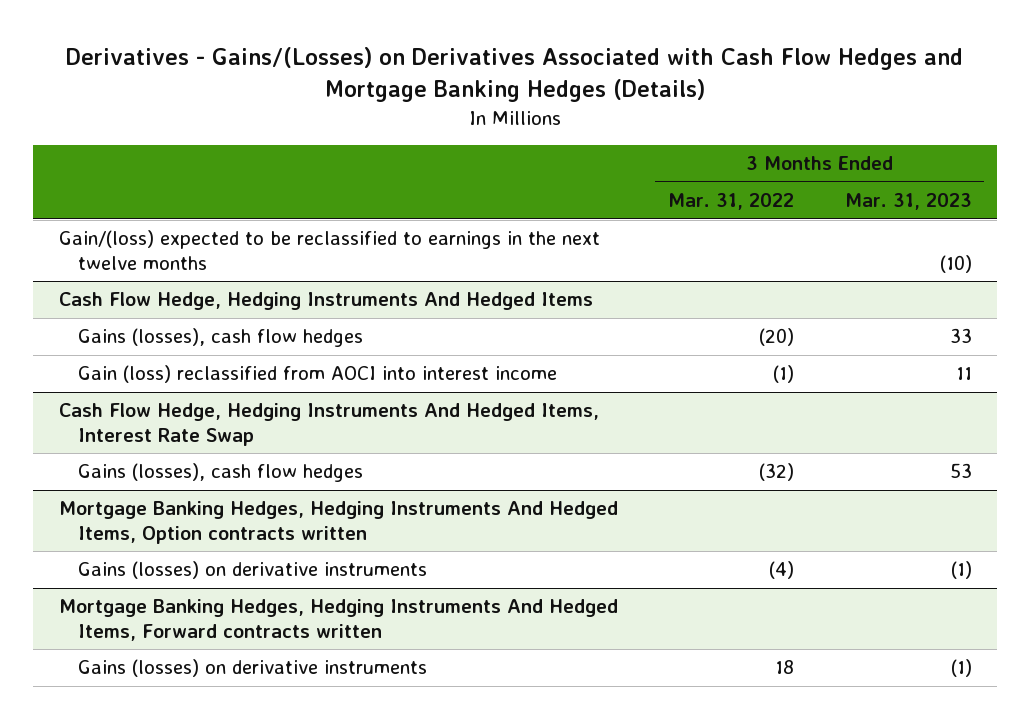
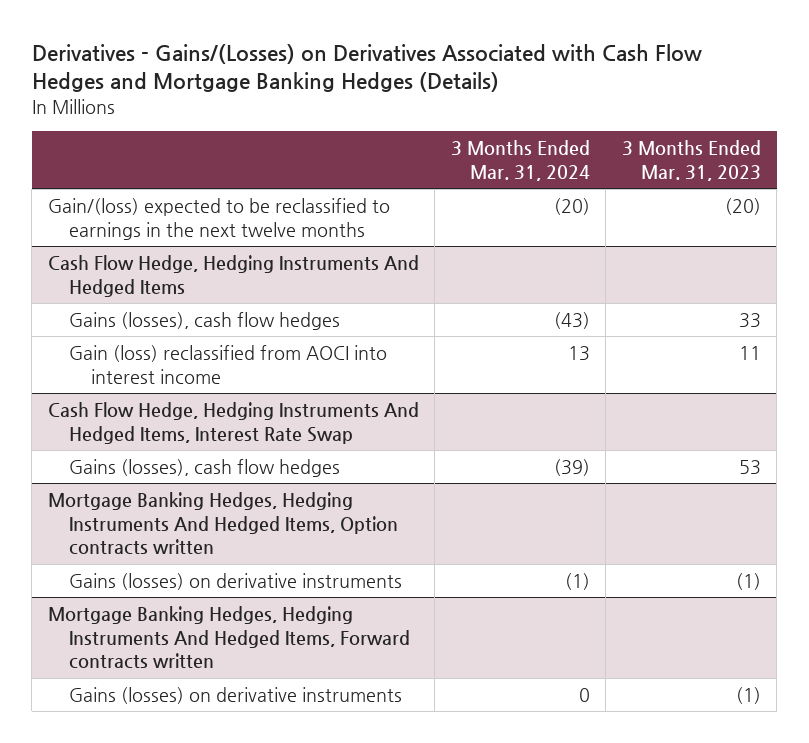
- | 3 Months Ended Mar. 31, 2022 | 3 Months Ended Mar. 31, 2023
+ | 3 Months Ended Mar. 31, 2024 | 3 Months Ended Mar. 31, 2023
- Gain/(loss) expected to be reclassified to earnings in the next twelve months | | (10)
+ Gain/(loss) expected to be reclassified to earnings in the next twelve months | (20) | (20)

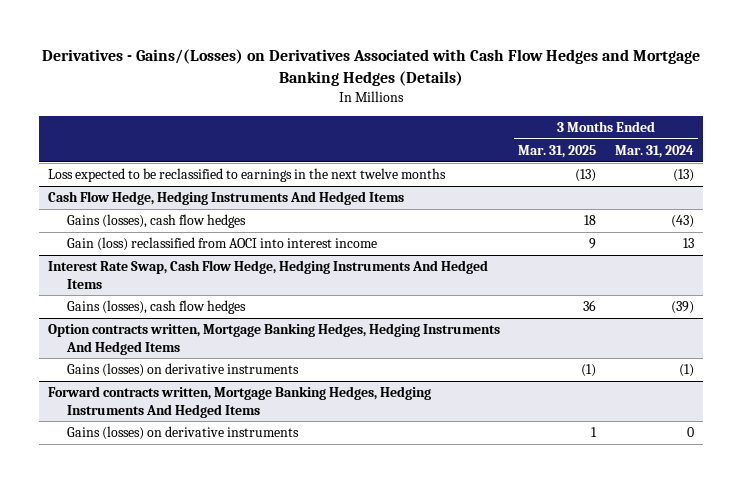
- | 3 Months Ended Mar. 31, 2024 | 3 Months Ended Mar. 31, 2023
+ | 3 Months Ended Mar. 31, 2025 | 3 Months Ended Mar. 31, 2024
- Gain/(loss) expected to be reclassified to earnings in the next twelve months | (20) | (20)
+ Loss expected to be reclassified to earnings in the next twelve months | (13) | (13)
- Cash Flow Hedge, Hedging Instruments And Hedged Items, Interest Rate Swap
+ Interest Rate Swap, Cash Flow Hedge, Hedging Instruments And Hedged Items
- Mortgage Banking Hedges, Hedging Instruments And Hedged Items, Option contracts written
+ Option contracts written, Mortgage Banking Hedges, Hedging Instruments And Hedged Items
- Mortgage Banking Hedges, Hedging Instruments And Hedged Items, Forward contracts written
+ Forward contracts written, Mortgage Banking Hedges, Hedging Instruments And Hedged Items

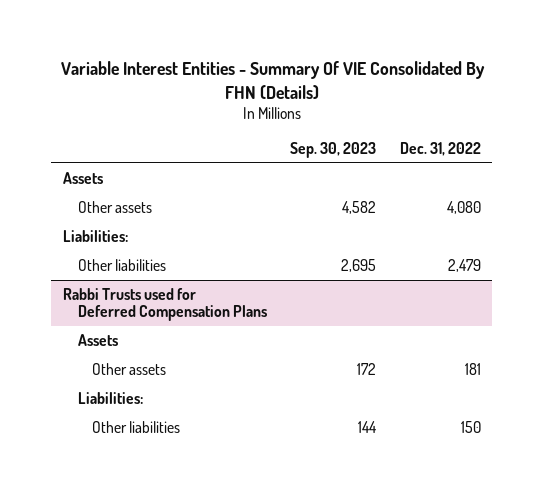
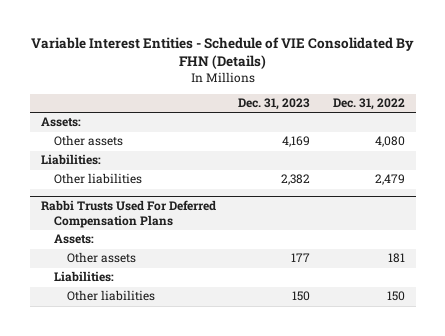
- Variable Interest Entities - Summary Of VIE Consolidated By FHN (Details)
+ Variable Interest Entities - Schedule of VIE Consolidated By FHN (Details)
- | Sep. 30, 2023 | Dec. 31, 2022
+ | Dec. 31, 2023 | Dec. 31, 2022
- Assets
+ Assets:
- Rabbi Trusts used for Deferred Compensation Plans
- Assets
+ Rabbi Trusts Used For Deferred Compensation Plans
+ Assets:

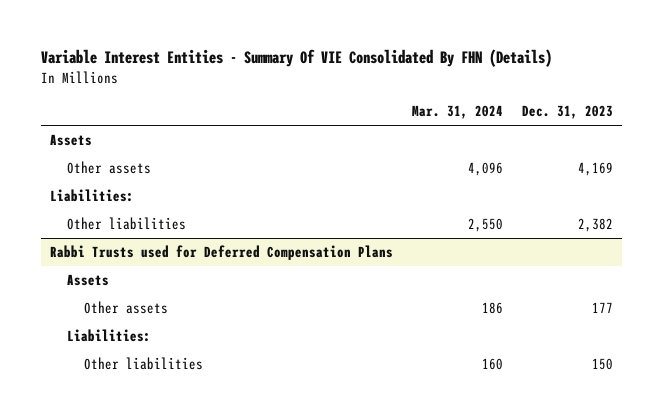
- Variable Interest Entities - Schedule of VIE Consolidated By FHN (Details)
+ Variable Interest Entities - Summary Of VIE Consolidated By FHN (Details)
- | Dec. 31, 2023 | Dec. 31, 2022
+ | Mar. 31, 2024 | Dec. 31, 2023
- Assets:
+ Assets
- Rabbi Trusts Used For Deferred Compensation Plans
- Assets:
+ Rabbi Trusts used for Deferred Compensation Plans
+ Assets

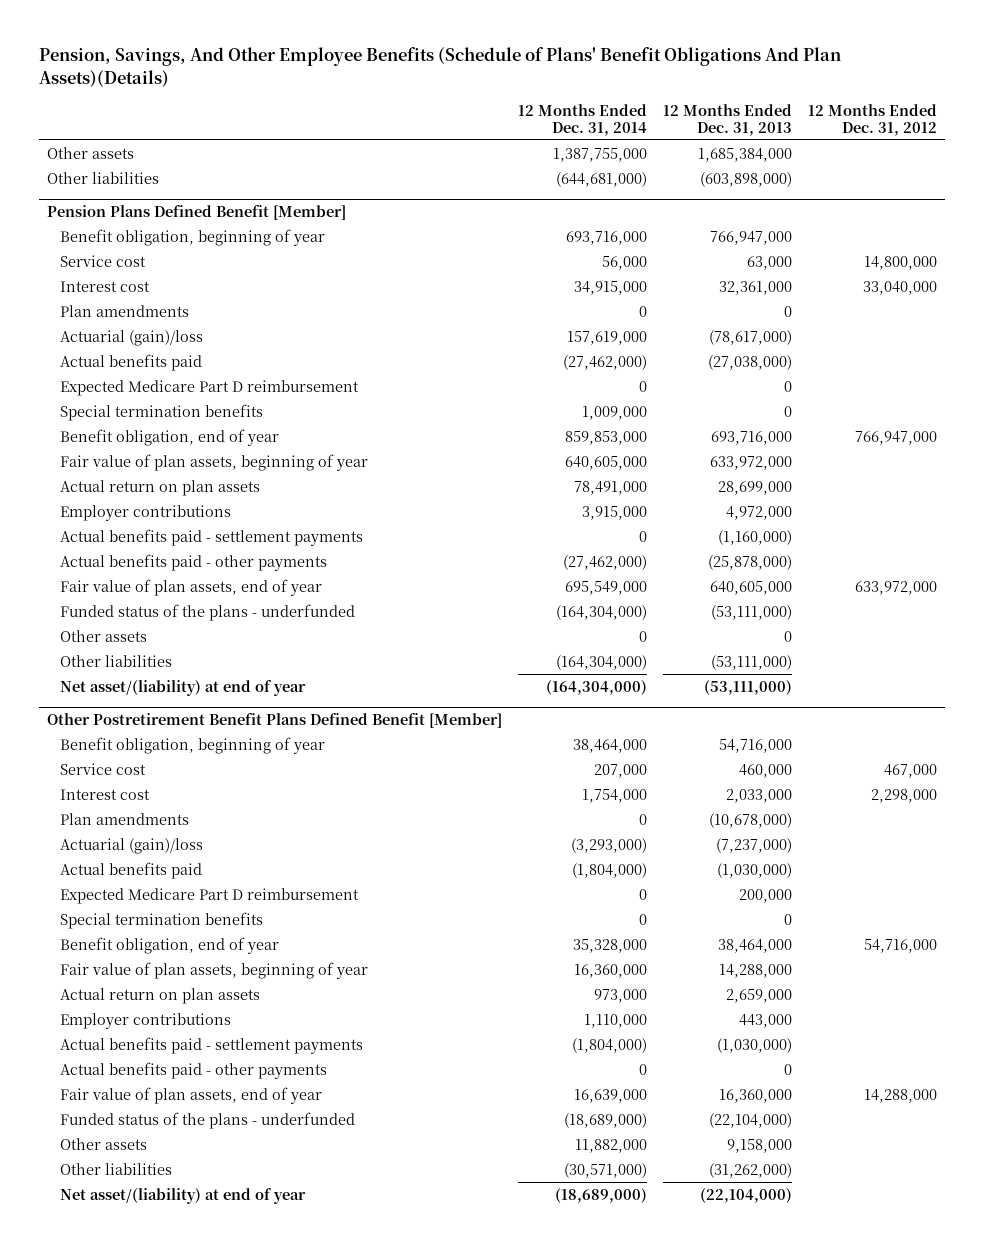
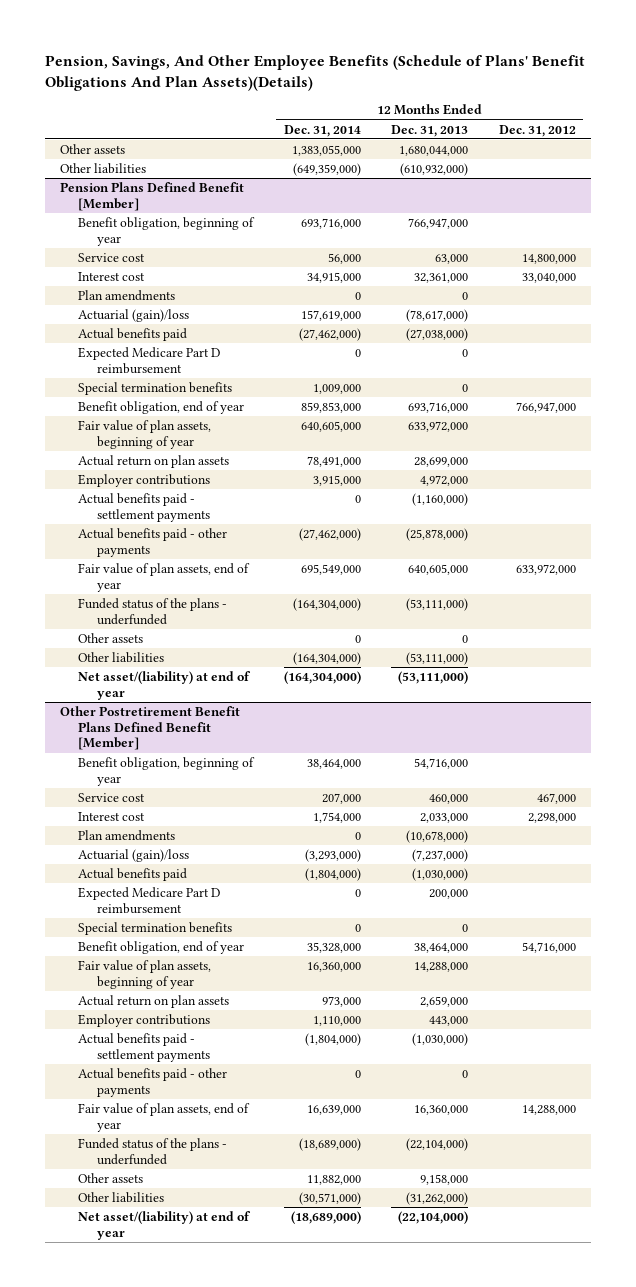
- Other assets | 1,387,755,000 | 1,685,384,000 |
- Other liabilities | (644,681,000) | (603,898,000) |
+ Other assets | 1,383,055,000 | 1,680,044,000 |
+ Other liabilities | (649,359,000) | (610,932,000) |

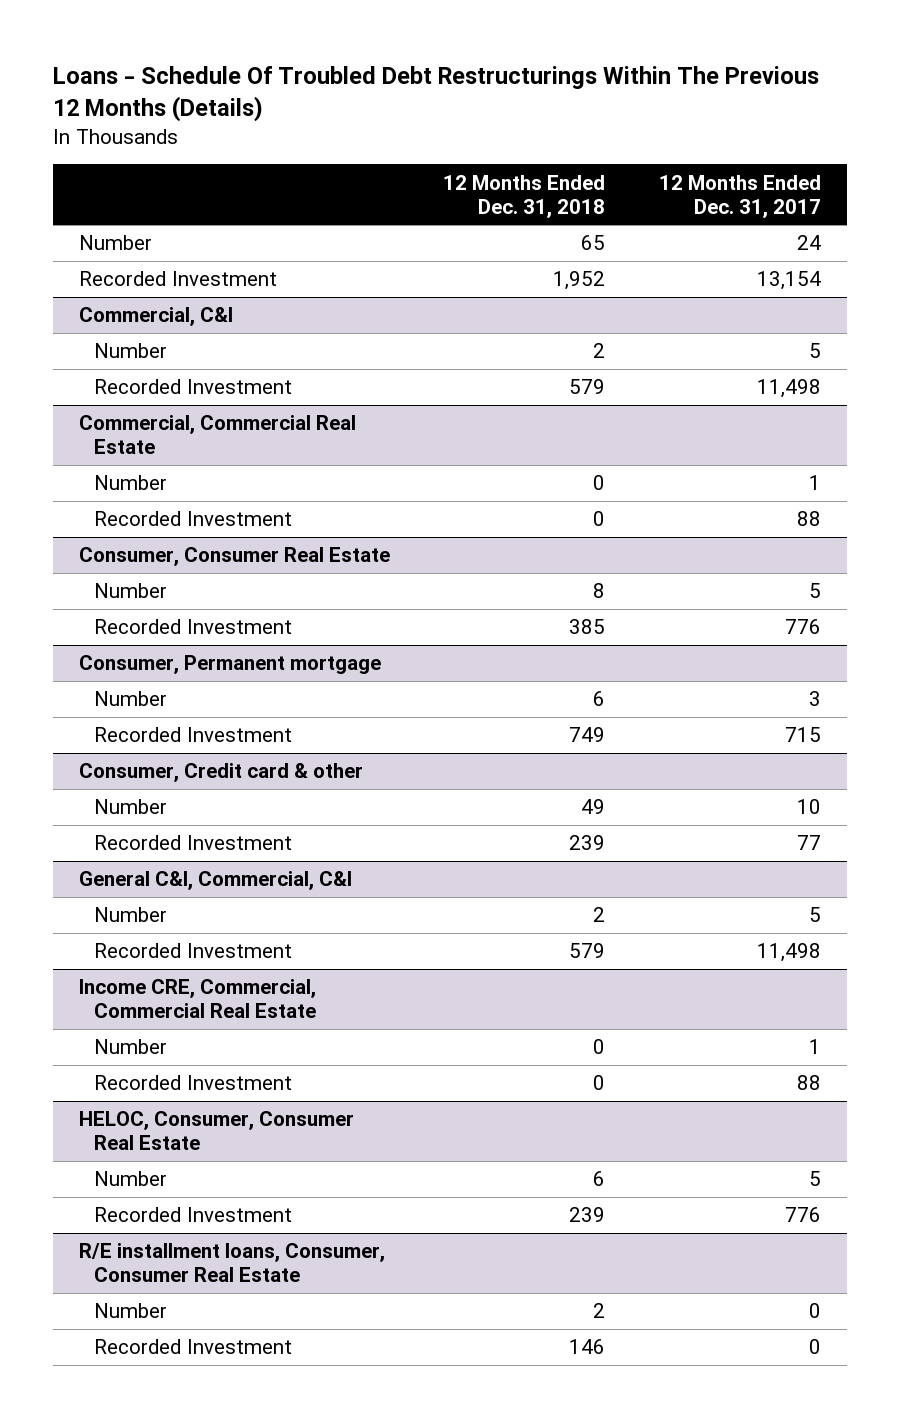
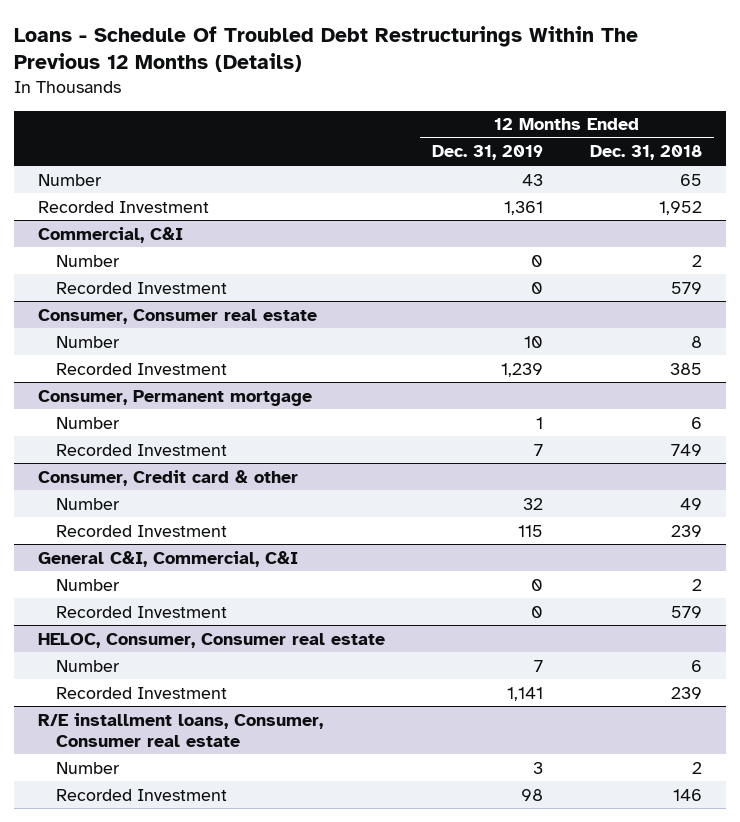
- | 12 Months Ended Dec. 31, 2018 | 12 Months Ended Dec. 31, 2017
+ | 12 Months Ended Dec. 31, 2019 | 12 Months Ended Dec. 31, 2018
- Commercial, Commercial Real Estate
- Number | 0 | 1
- Recorded Investment | 0 | 88
- Consumer, Consumer Real Estate
+ Consumer, Consumer real estate
- Income CRE, Commercial, Commercial Real Estate
- Number | 0 | 1
- Recorded Investment | 0 | 88
- HELOC, Consumer, Consumer Real Estate
+ HELOC, Consumer, Consumer real estate
- R/E installment loans, Consumer, Consumer Real Estate
+ R/E installment loans, Consumer, Consumer real estate

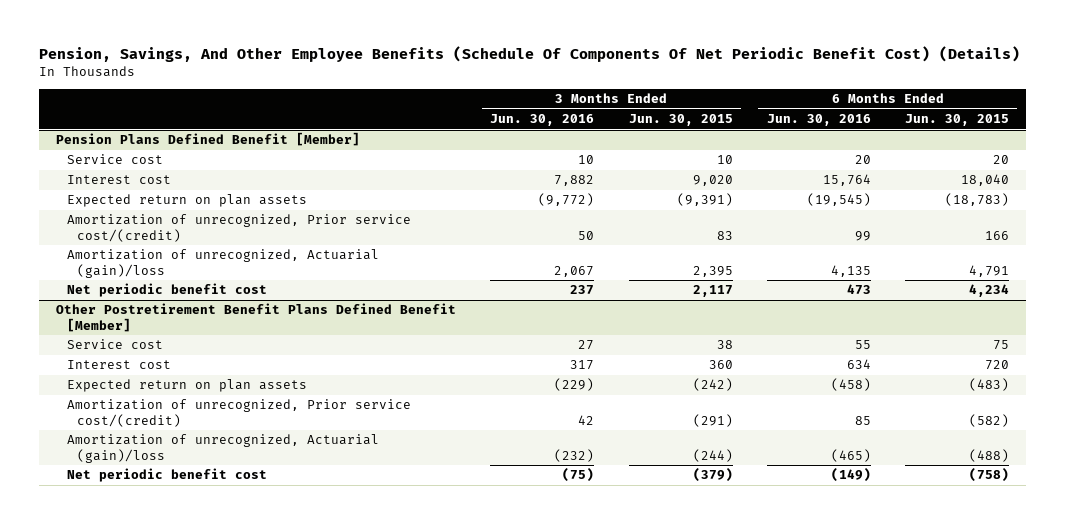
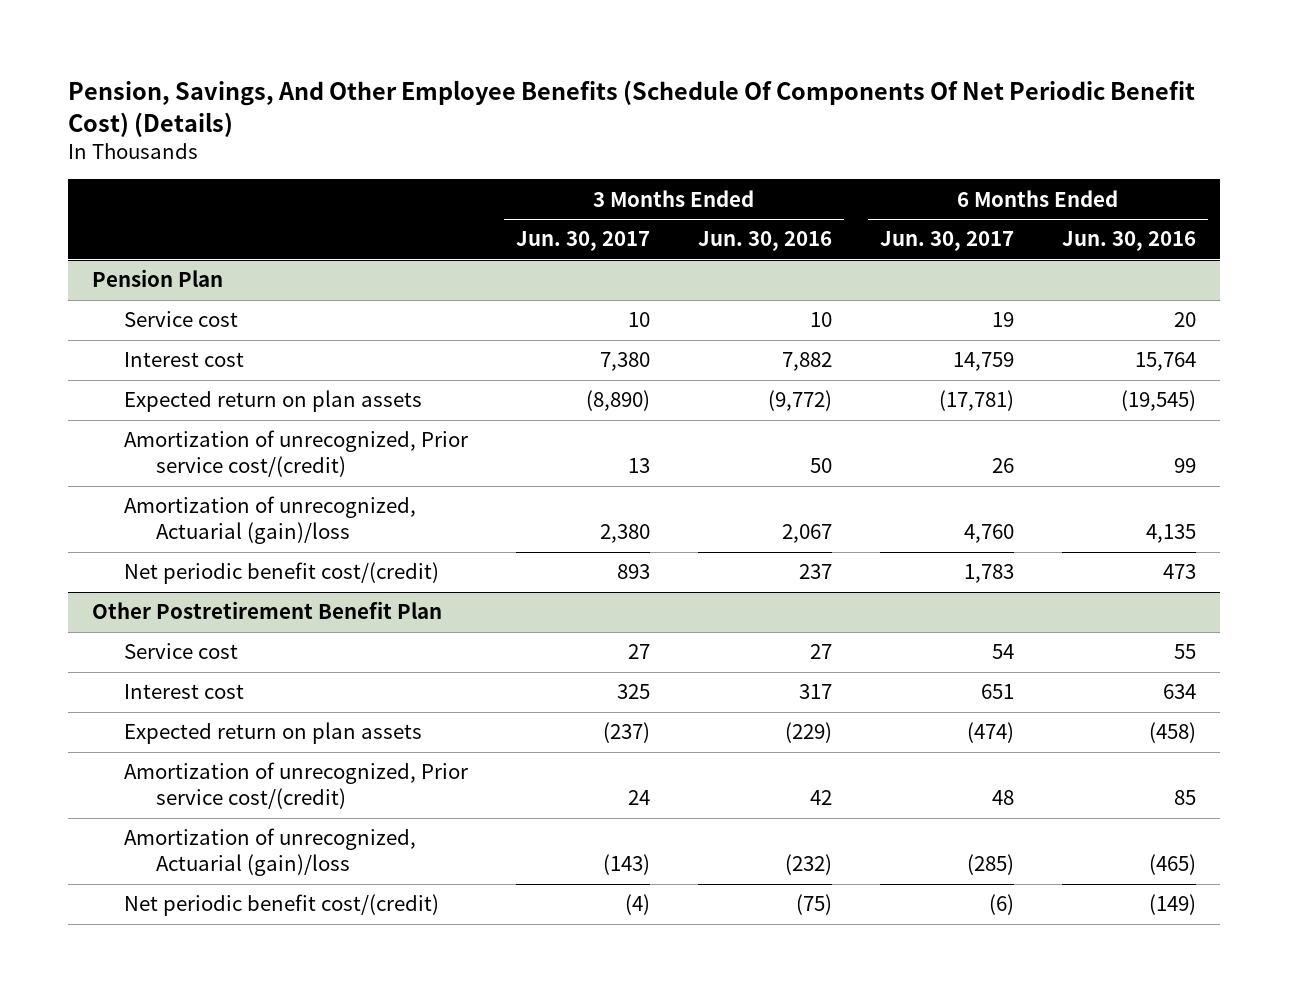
- | 3 Months Ended Jun. 30, 2016 | 3 Months Ended Jun. 30, 2015 | 6 Months Ended Jun. 30, 2016 | 6 Months Ended Jun. 30, 2015
+ | 3 Months Ended Jun. 30, 2017 | 3 Months Ended Jun. 30, 2016 | 6 Months Ended Jun. 30, 2017 | 6 Months Ended Jun. 30, 2016
- Pension Plans Defined Benefit [Member]
+ Pension Plan
- Net periodic benefit cost | 237 | 2,117 | 473 | 4,234
- Other Postretirement Benefit Plans Defined Benefit [Member]
+ Net periodic benefit cost/(credit) | 893 | 237 | 1,783 | 473
+ Other Postretirement Benefit Plan
- Net periodic benefit cost | (75) | (379) | (149) | (758)
+ Net periodic benefit cost/(credit) | (4) | (75) | (6) | (149)

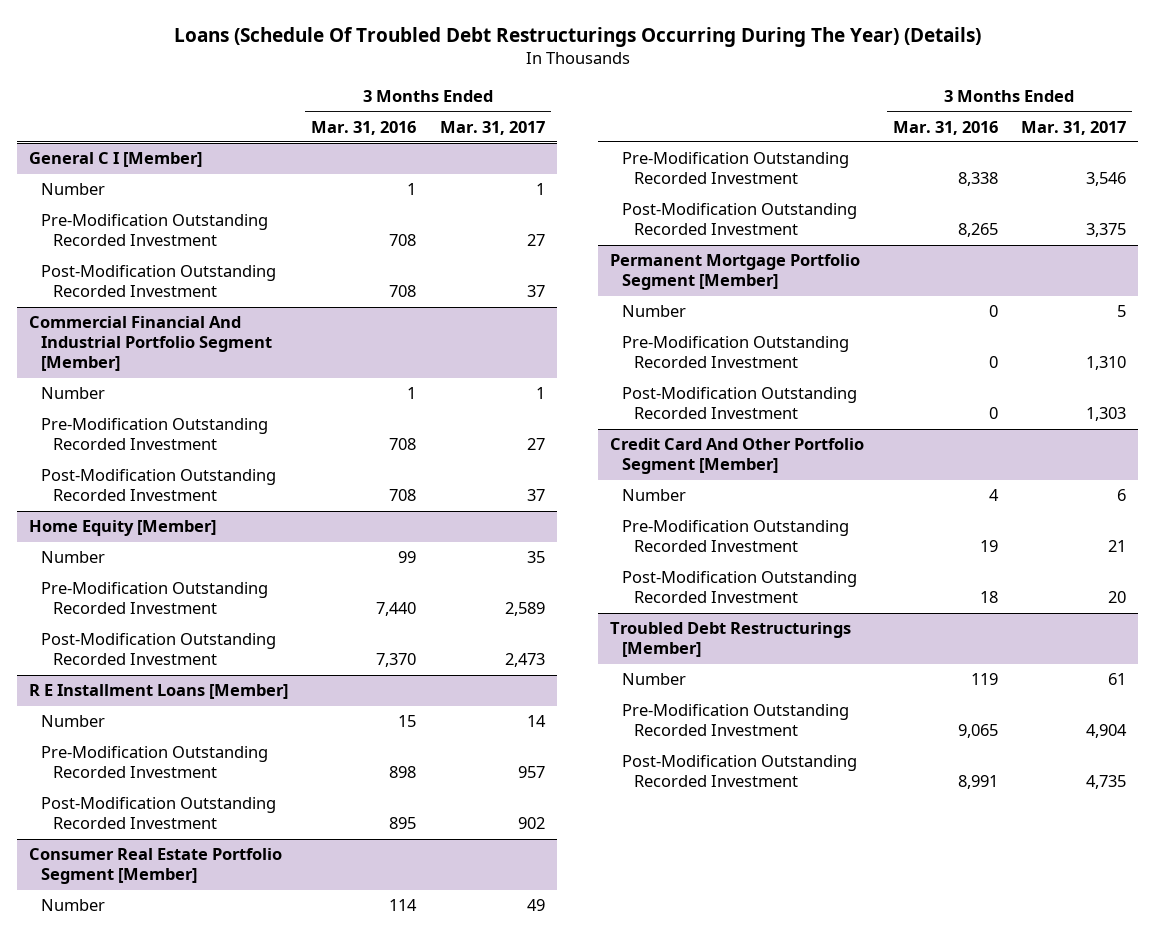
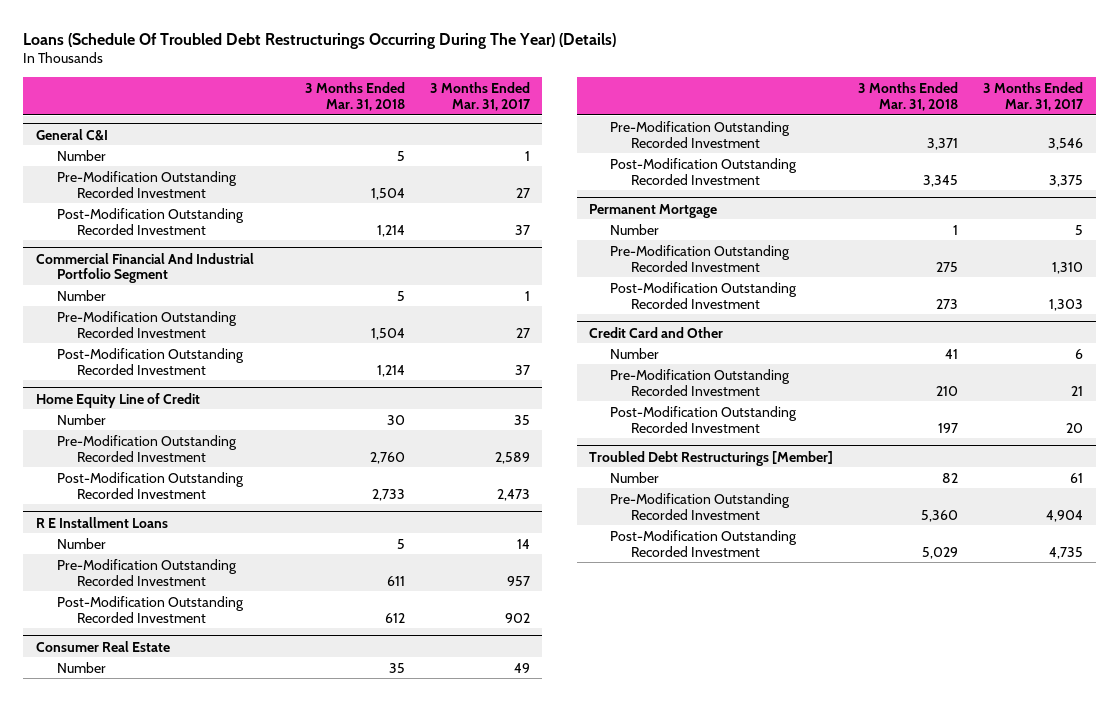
- | 3 Months Ended Mar. 31, 2016 | 3 Months Ended Mar. 31, 2017
+ | 3 Months Ended Mar. 31, 2018 | 3 Months Ended Mar. 31, 2017
- General C I [Member]
+ General C&I
- Commercial Financial And Industrial Portfolio Segment [Member]
+ Commercial Financial And Industrial Portfolio Segment
- Home Equity [Member]
+ Home Equity Line of Credit
- R E Installment Loans [Member]
+ R E Installment Loans
- Consumer Real Estate Portfolio Segment [Member]
+ Consumer Real Estate
- Permanent Mortgage Portfolio Segment [Member]
+ Permanent Mortgage
- Credit Card And Other Portfolio Segment [Member]
+ Credit Card and Other

